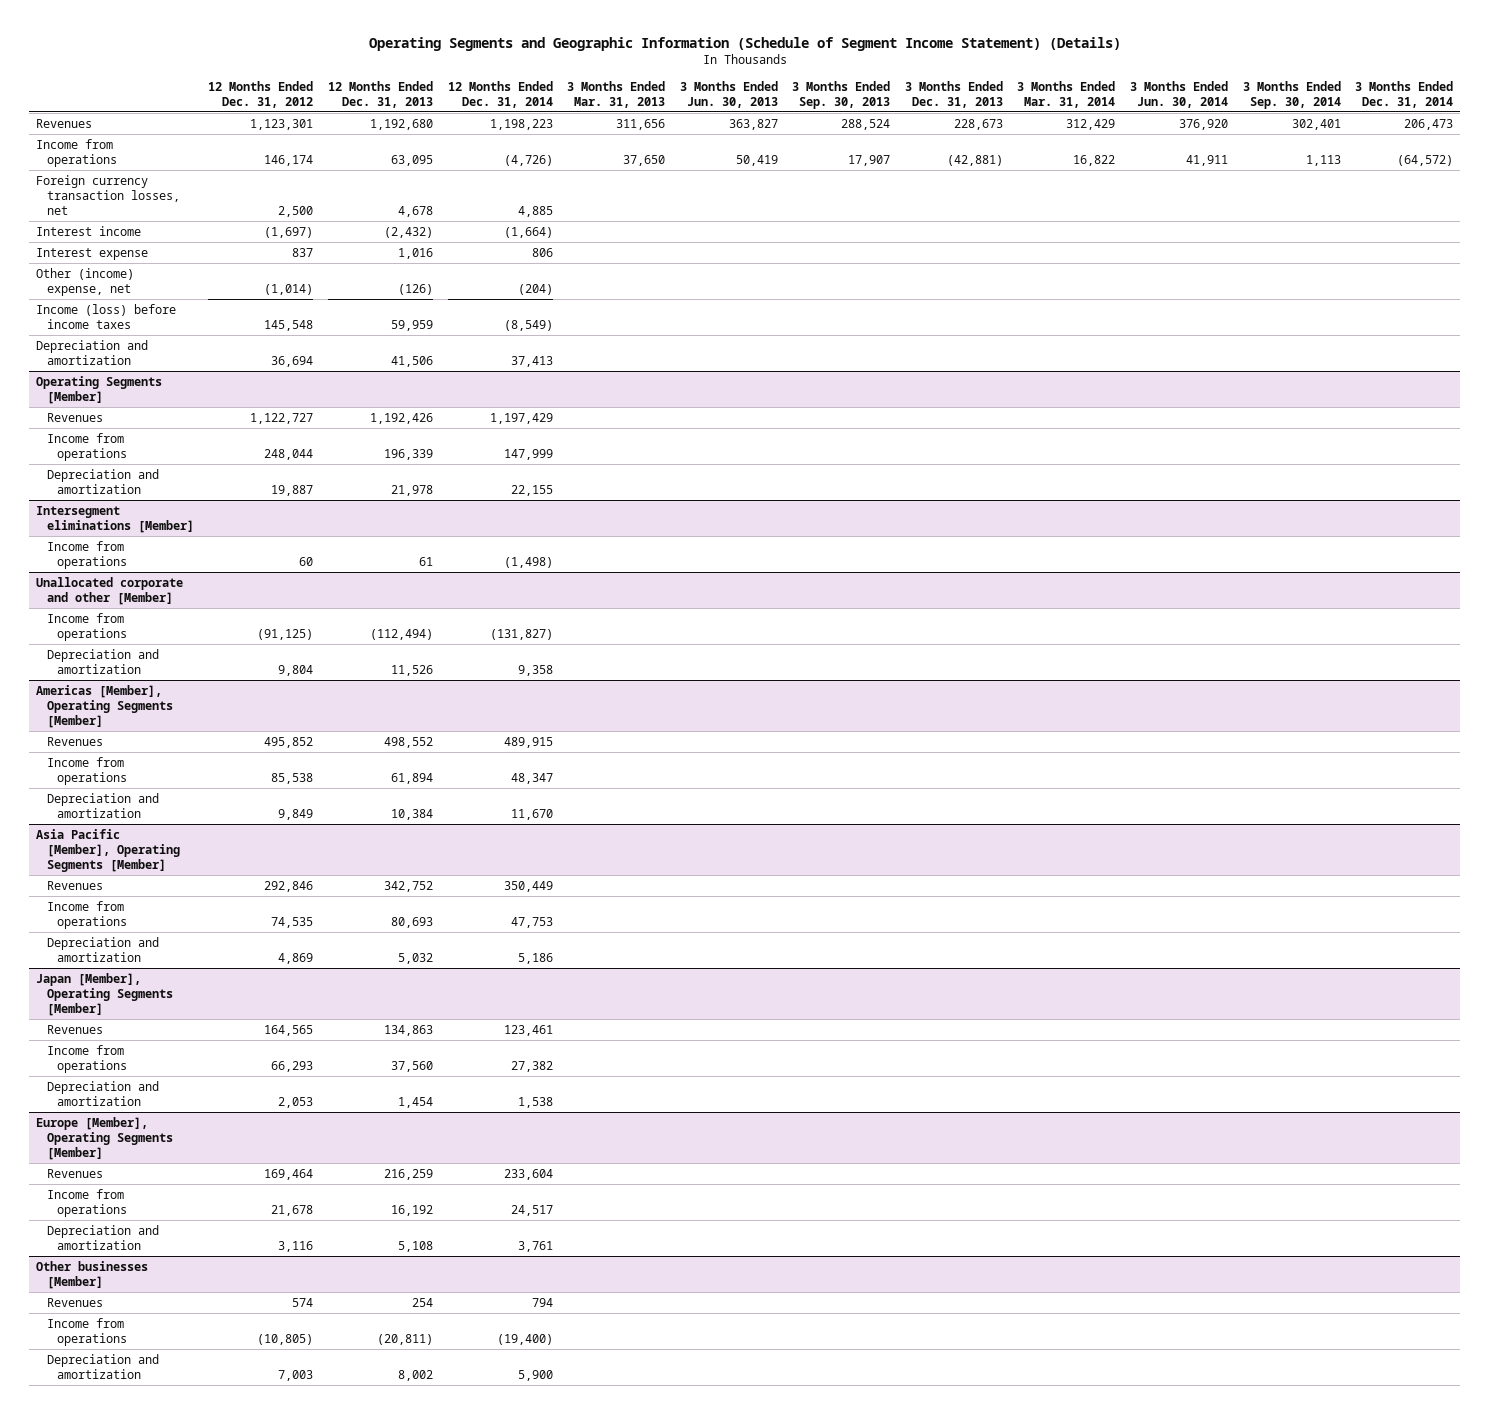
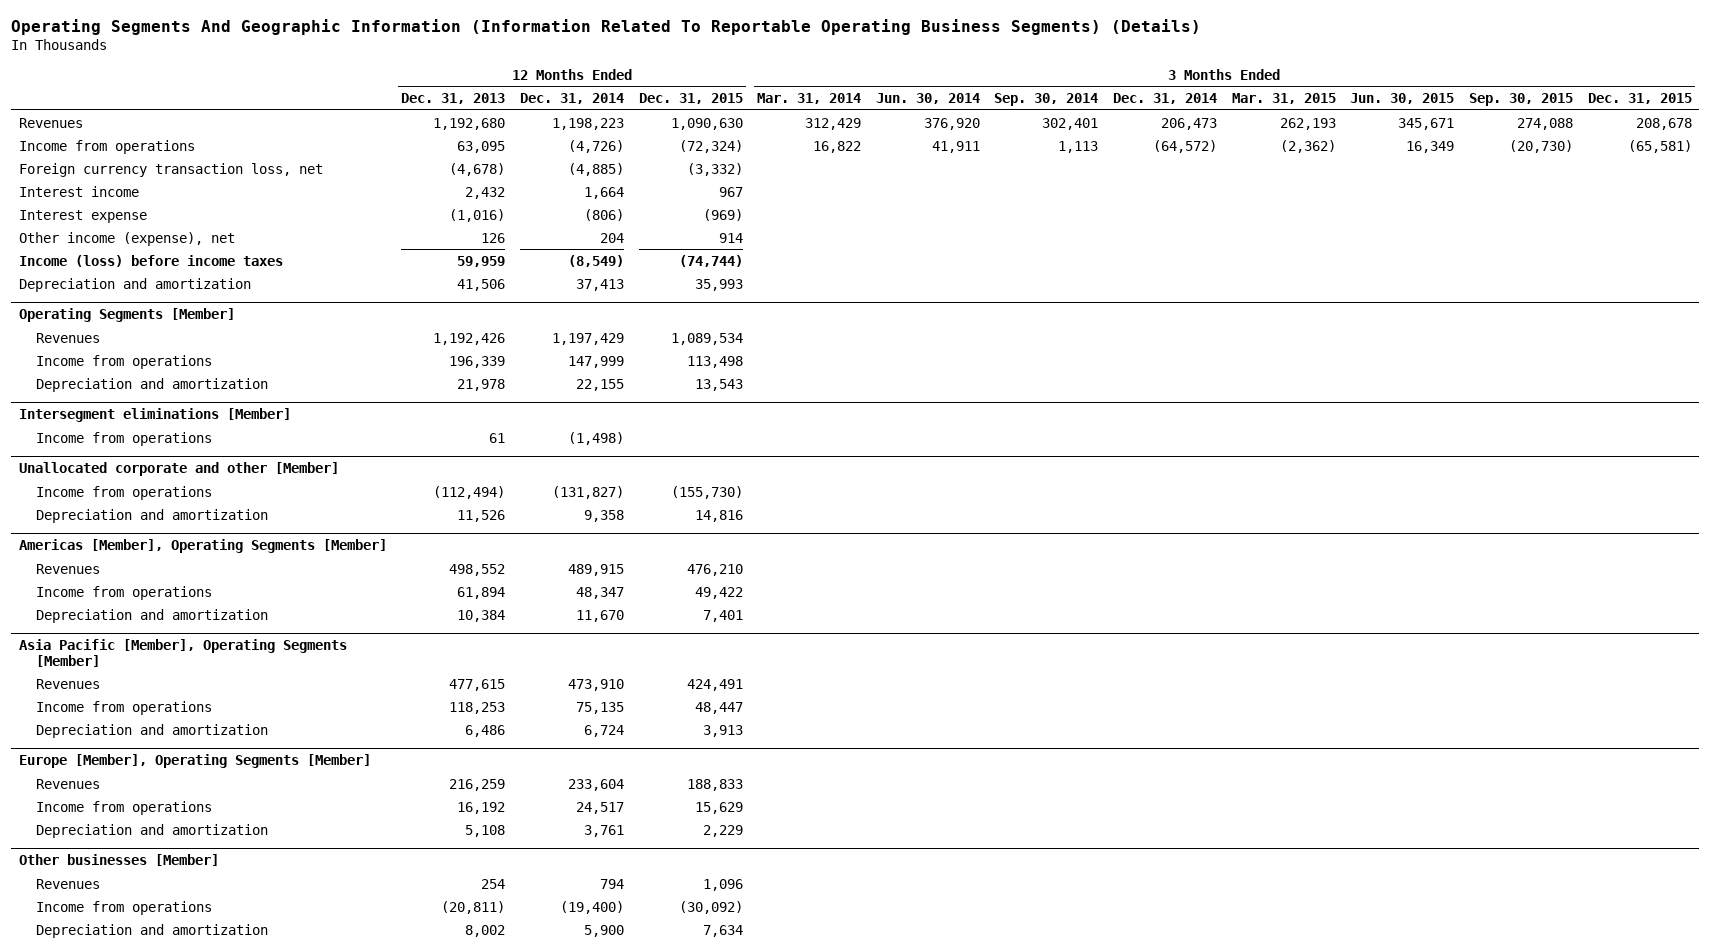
- Operating Segments and Geographic Information (Schedule of Segment Income Statement) (Details)
+ Operating Segments And Geographic Information (Information Related To Reportable Operating Business Segments) (Details)
- | 12 Months Ended Dec. 31, 2012 | 12 Months Ended Dec. 31, 2013 | 12 Months Ended Dec. 31, 2014 | 3 Months Ended Mar. 31, 2013 | 3 Months Ended Jun. 30, 2013 | 3 Months Ended Sep. 30, 2013 | 3 Months Ended Dec. 31, 2013 | 3 Months Ended Mar. 31, 2014 | 3 Months Ended Jun. 30, 2014 | 3 Months Ended Sep. 30, 2014 | 3 Months Ended Dec. 31, 2014
+ | 12 Months Ended Dec. 31, 2013 | 12 Months Ended Dec. 31, 2014 | 12 Months Ended Dec. 31, 2015 | 3 Months Ended Mar. 31, 2014 | 3 Months Ended Jun. 30, 2014 | 3 Months Ended Sep. 30, 2014 | 3 Months Ended Dec. 31, 2014 | 3 Months Ended Mar. 31, 2015 | 3 Months Ended Jun. 30, 2015 | 3 Months Ended Sep. 30, 2015 | 3 Months Ended Dec. 31, 2015
- Foreign currency transaction losses, net | 2,500 | 4,678 | 4,885 | | | | | | | |
- Interest income | (1,697) | (2,432) | (1,664) | | | | | | | |
- Interest expense | 837 | 1,016 | 806 | | | | | | | |
- Other (income) expense, net | (1,014) | (126) | (204) | | | | | | | |
+ Foreign currency transaction loss, net | (4,678) | (4,885) | (3,332) | | | | | | | |
+ Interest income | 2,432 | 1,664 | 967 | | | | | | | |
+ Interest expense | (1,016) | (806) | (969) | | | | | | | |
+ Other income (expense), net | 126 | 204 | 914 | | | | | | | |
@ Asia Pacific [Member], Operating Segments [Member]
- Revenues | 292,846 | 342,752 | 350,449 | | | | | | | |
- Income from operations | 74,535 | 80,693 | 47,753 | | | | | | | |
- Depreciation and amortization | 4,869 | 5,032 | 5,186 | | | | | | | |
- Japan [Member], Operating Segments [Member]
- Revenues | 164,565 | 134,863 | 123,461 | | | | | | | |
- Income from operations | 66,293 | 37,560 | 27,382 | | | | | | | |
- Depreciation and amortization | 2,053 | 1,454 | 1,538 | | | | | | | |
@ Asia Pacific [Member], Operating Segments [Member]
+ Revenues | 477,615 | 473,910 | 424,491 | | | | | | | |
+ Income from operations | 118,253 | 75,135 | 48,447 | | | | | | | |
+ Depreciation and amortization | 6,486 | 6,724 | 3,913 | | | | | | | |

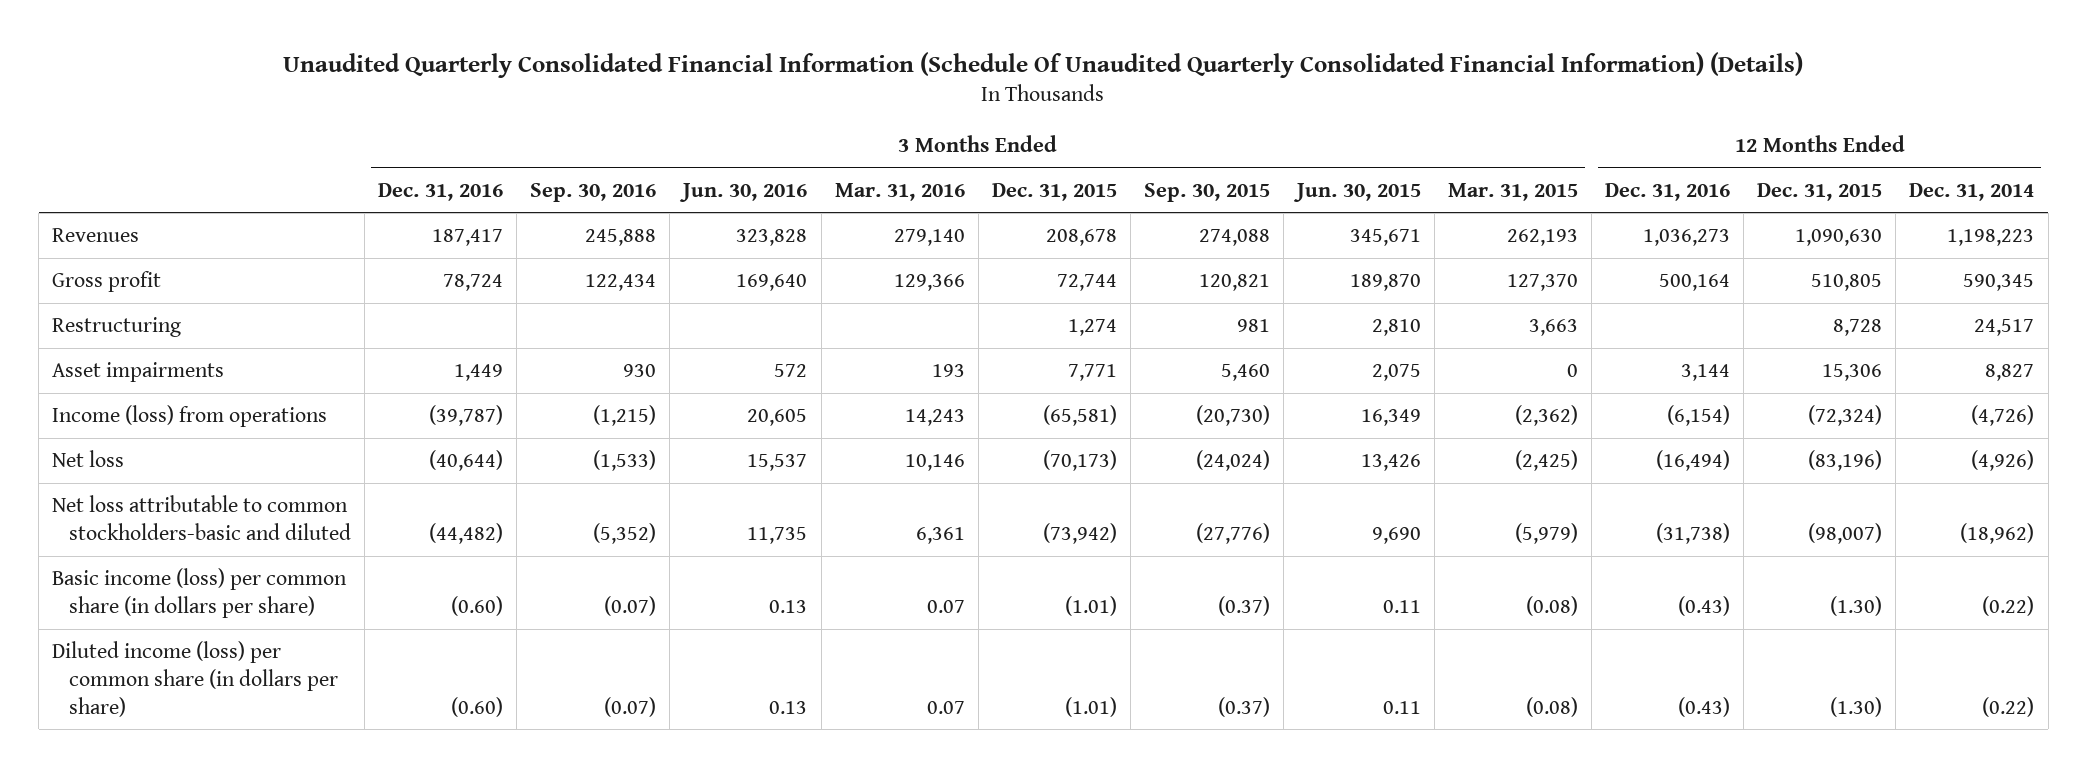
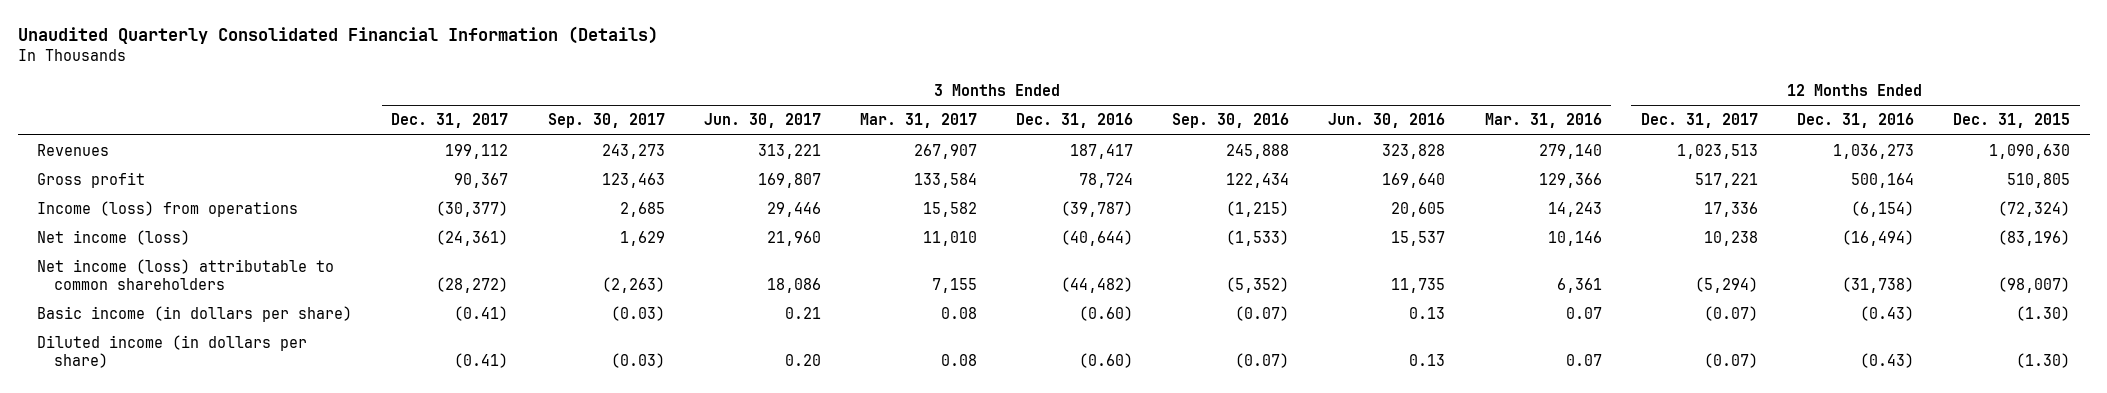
- Unaudited Quarterly Consolidated Financial Information (Schedule Of Unaudited Quarterly Consolidated Financial Information) (Details)
+ Unaudited Quarterly Consolidated Financial Information (Details)
- | 3 Months Ended Dec. 31, 2016 | 3 Months Ended Sep. 30, 2016 | 3 Months Ended Jun. 30, 2016 | 3 Months Ended Mar. 31, 2016 | 3 Months Ended Dec. 31, 2015 | 3 Months Ended Sep. 30, 2015 | 3 Months Ended Jun. 30, 2015 | 3 Months Ended Mar. 31, 2015 | 12 Months Ended Dec. 31, 2016 | 12 Months Ended Dec. 31, 2015 | 12 Months Ended Dec. 31, 2014
+ | 3 Months Ended Dec. 31, 2017 | 3 Months Ended Sep. 30, 2017 | 3 Months Ended Jun. 30, 2017 | 3 Months Ended Mar. 31, 2017 | 3 Months Ended Dec. 31, 2016 | 3 Months Ended Sep. 30, 2016 | 3 Months Ended Jun. 30, 2016 | 3 Months Ended Mar. 31, 2016 | 12 Months Ended Dec. 31, 2017 | 12 Months Ended Dec. 31, 2016 | 12 Months Ended Dec. 31, 2015
- Restructuring | | | | | 1,274 | 981 | 2,810 | 3,663 | | 8,728 | 24,517
- Asset impairments | 1,449 | 930 | 572 | 193 | 7,771 | 5,460 | 2,075 | 0 | 3,144 | 15,306 | 8,827
- Net loss | (40,644) | (1,533) | 15,537 | 10,146 | (70,173) | (24,024) | 13,426 | (2,425) | (16,494) | (83,196) | (4,926)
- Net loss attributable to common stockholders-basic and diluted | (44,482) | (5,352) | 11,735 | 6,361 | (73,942) | (27,776) | 9,690 | (5,979) | (31,738) | (98,007) | (18,962)
- Basic income (loss) per common share (in dollars per share) | (0.60) | (0.07) | 0.13 | 0.07 | (1.01) | (0.37) | 0.11 | (0.08) | (0.43) | (1.30) | (0.22)
- Diluted income (loss) per common share (in dollars per share) | (0.60) | (0.07) | 0.13 | 0.07 | (1.01) | (0.37) | 0.11 | (0.08) | (0.43) | (1.30) | (0.22)
+ Net income (loss) | (24,361) | 1,629 | 21,960 | 11,010 | (40,644) | (1,533) | 15,537 | 10,146 | 10,238 | (16,494) | (83,196)
+ Net income (loss) attributable to common shareholders | (28,272) | (2,263) | 18,086 | 7,155 | (44,482) | (5,352) | 11,735 | 6,361 | (5,294) | (31,738) | (98,007)
+ Basic income (in dollars per share) | (0.41) | (0.03) | 0.21 | 0.08 | (0.60) | (0.07) | 0.13 | 0.07 | (0.07) | (0.43) | (1.30)
+ Diluted income (in dollars per share) | (0.41) | (0.03) | 0.20 | 0.08 | (0.60) | (0.07) | 0.13 | 0.07 | (0.07) | (0.43) | (1.30)

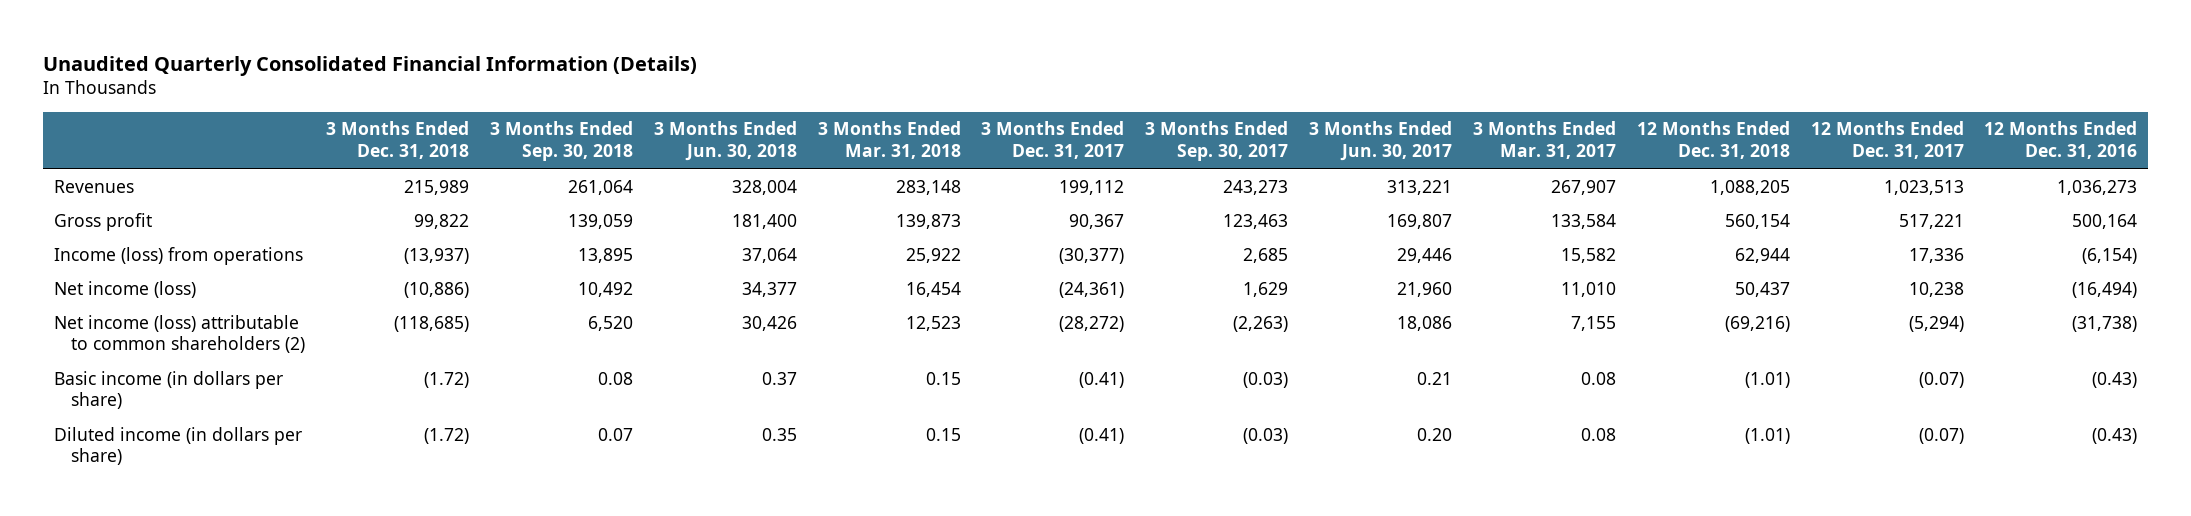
- | 3 Months Ended Dec. 31, 2017 | 3 Months Ended Sep. 30, 2017 | 3 Months Ended Jun. 30, 2017 | 3 Months Ended Mar. 31, 2017 | 3 Months Ended Dec. 31, 2016 | 3 Months Ended Sep. 30, 2016 | 3 Months Ended Jun. 30, 2016 | 3 Months Ended Mar. 31, 2016 | 12 Months Ended Dec. 31, 2017 | 12 Months Ended Dec. 31, 2016 | 12 Months Ended Dec. 31, 2015
+ | 3 Months Ended Dec. 31, 2018 | 3 Months Ended Sep. 30, 2018 | 3 Months Ended Jun. 30, 2018 | 3 Months Ended Mar. 31, 2018 | 3 Months Ended Dec. 31, 2017 | 3 Months Ended Sep. 30, 2017 | 3 Months Ended Jun. 30, 2017 | 3 Months Ended Mar. 31, 2017 | 12 Months Ended Dec. 31, 2018 | 12 Months Ended Dec. 31, 2017 | 12 Months Ended Dec. 31, 2016
- Net income (loss) attributable to common shareholders | (28,272) | (2,263) | 18,086 | 7,155 | (44,482) | (5,352) | 11,735 | 6,361 | (5,294) | (31,738) | (98,007)
+ Net income (loss) attributable to common shareholders (2) | (118,685) | 6,520 | 30,426 | 12,523 | (28,272) | (2,263) | 18,086 | 7,155 | (69,216) | (5,294) | (31,738)

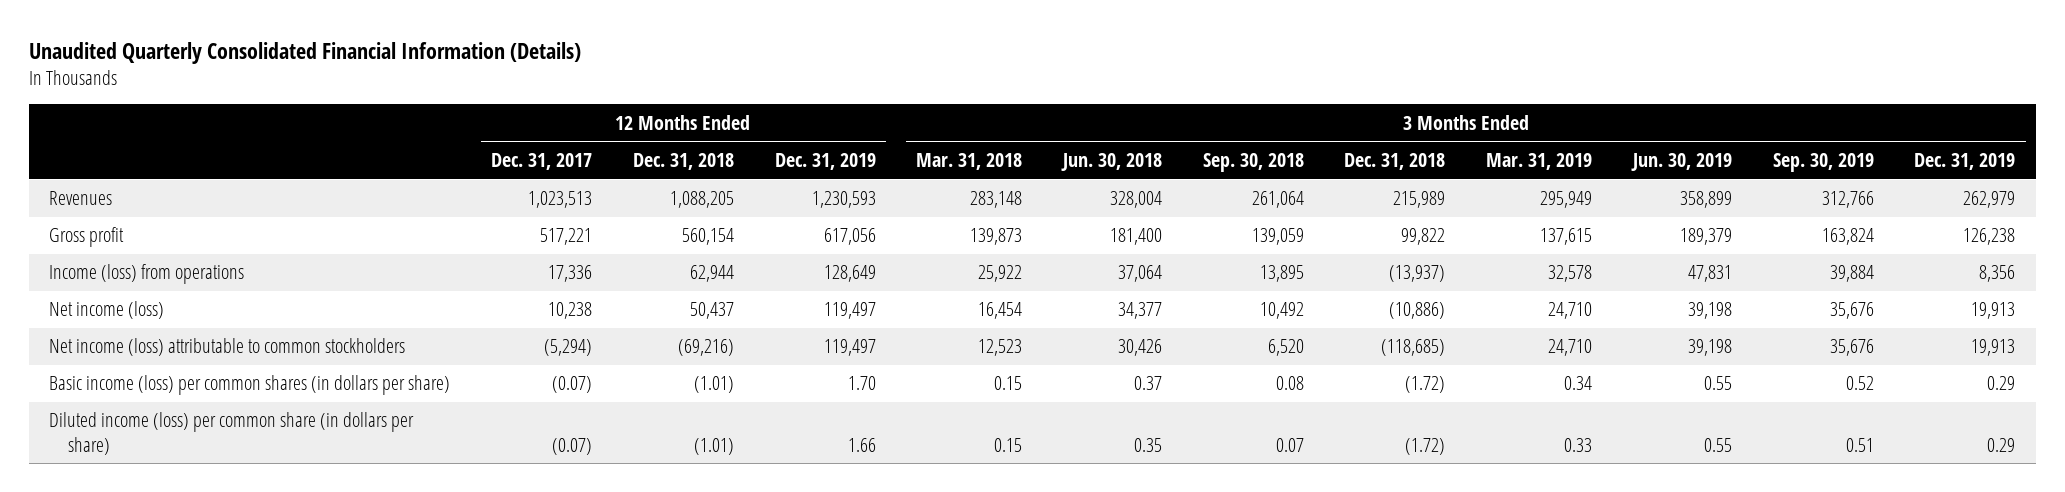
- | 3 Months Ended Dec. 31, 2018 | 3 Months Ended Sep. 30, 2018 | 3 Months Ended Jun. 30, 2018 | 3 Months Ended Mar. 31, 2018 | 3 Months Ended Dec. 31, 2017 | 3 Months Ended Sep. 30, 2017 | 3 Months Ended Jun. 30, 2017 | 3 Months Ended Mar. 31, 2017 | 12 Months Ended Dec. 31, 2018 | 12 Months Ended Dec. 31, 2017 | 12 Months Ended Dec. 31, 2016
+ | 12 Months Ended Dec. 31, 2017 | 12 Months Ended Dec. 31, 2018 | 12 Months Ended Dec. 31, 2019 | 3 Months Ended Mar. 31, 2018 | 3 Months Ended Jun. 30, 2018 | 3 Months Ended Sep. 30, 2018 | 3 Months Ended Dec. 31, 2018 | 3 Months Ended Mar. 31, 2019 | 3 Months Ended Jun. 30, 2019 | 3 Months Ended Sep. 30, 2019 | 3 Months Ended Dec. 31, 2019
- Net income (loss) attributable to common shareholders (2) | (118,685) | 6,520 | 30,426 | 12,523 | (28,272) | (2,263) | 18,086 | 7,155 | (69,216) | (5,294) | (31,738)
- Basic income (in dollars per share) | (1.72) | 0.08 | 0.37 | 0.15 | (0.41) | (0.03) | 0.21 | 0.08 | (1.01) | (0.07) | (0.43)
- Diluted income (in dollars per share) | (1.72) | 0.07 | 0.35 | 0.15 | (0.41) | (0.03) | 0.20 | 0.08 | (1.01) | (0.07) | (0.43)
+ Net income (loss) attributable to common stockholders | (5,294) | (69,216) | 119,497 | 12,523 | 30,426 | 6,520 | (118,685) | 24,710 | 39,198 | 35,676 | 19,913
+ Basic income (loss) per common shares (in dollars per share) | (0.07) | (1.01) | 1.70 | 0.15 | 0.37 | 0.08 | (1.72) | 0.34 | 0.55 | 0.52 | 0.29
+ Diluted income (loss) per common share (in dollars per share) | (0.07) | (1.01) | 1.66 | 0.15 | 0.35 | 0.07 | (1.72) | 0.33 | 0.55 | 0.51 | 0.29

